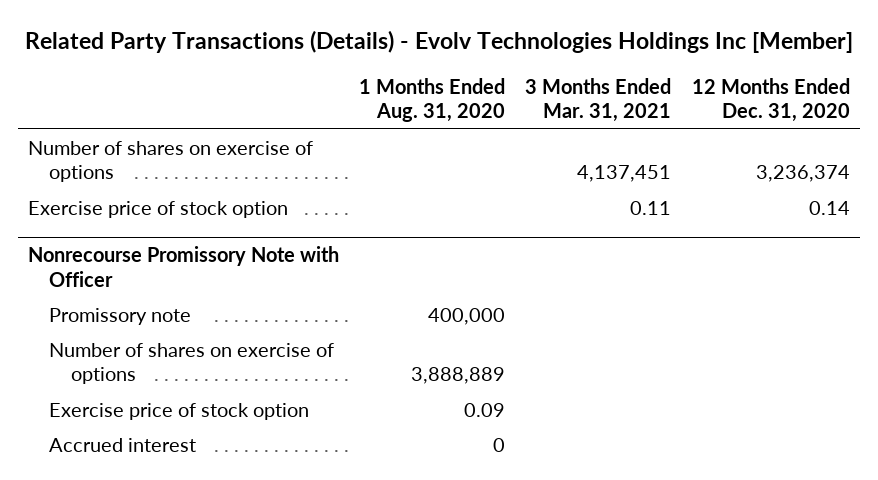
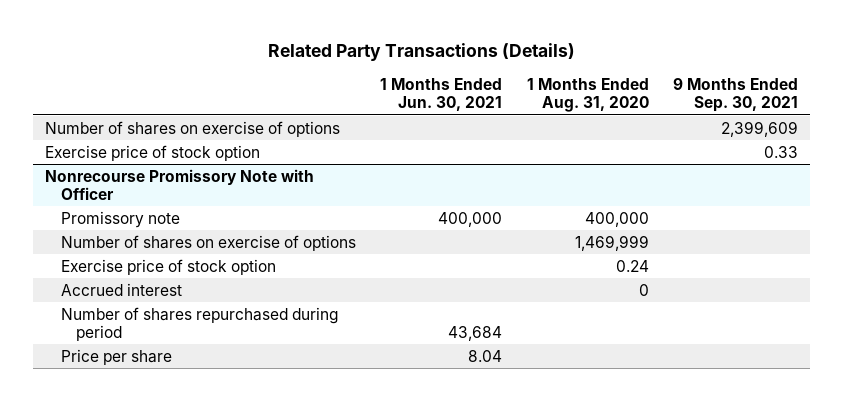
- Related Party Transactions (Details) - Evolv Technologies Holdings Inc [Member]
+ Related Party Transactions (Details)
- | 1 Months Ended Aug. 31, 2020 | 3 Months Ended Mar. 31, 2021 | 12 Months Ended Dec. 31, 2020
+ | 1 Months Ended Jun. 30, 2021 | 1 Months Ended Aug. 31, 2020 | 9 Months Ended Sep. 30, 2021
@ Nonrecourse Promissory Note with Officer
- Number of shares on exercise of options | 3,888,889 | |
- Exercise price of stock option | 0.09 | |
+ Number of shares on exercise of options | | 1,469,999 |
+ Exercise price of stock option | | 0.24 |
+ Number of shares repurchased during period | 43,684 | |
+ Price per share | 8.04 | |

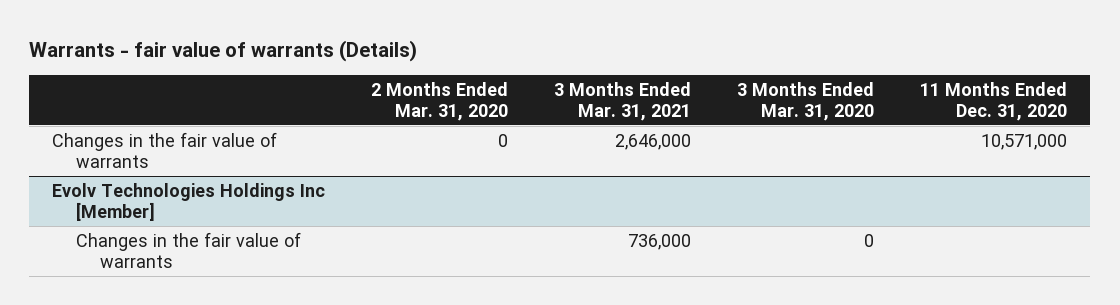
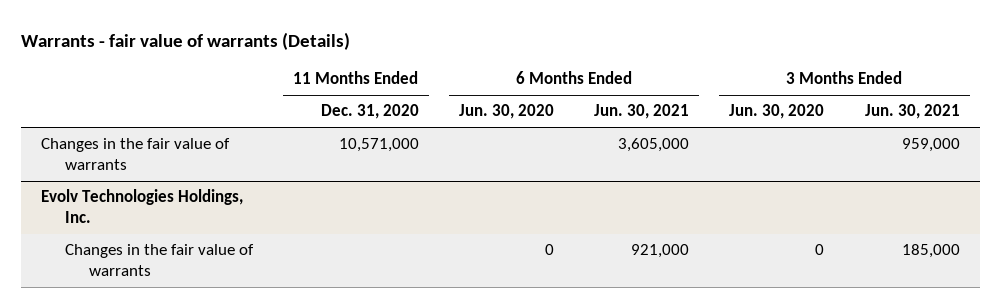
- | 2 Months Ended Mar. 31, 2020 | 3 Months Ended Mar. 31, 2021 | 3 Months Ended Mar. 31, 2020 | 11 Months Ended Dec. 31, 2020
+ | 11 Months Ended Dec. 31, 2020 | 6 Months Ended Jun. 30, 2020 | 6 Months Ended Jun. 30, 2021 | 3 Months Ended Jun. 30, 2020 | 3 Months Ended Jun. 30, 2021
- Evolv Technologies Holdings Inc [Member]
+ Evolv Technologies Holdings, Inc.

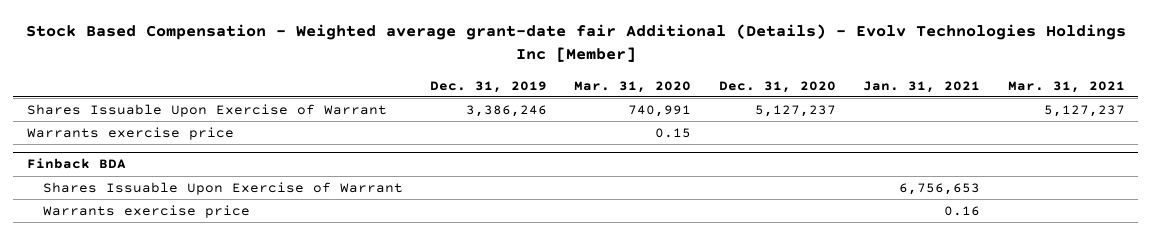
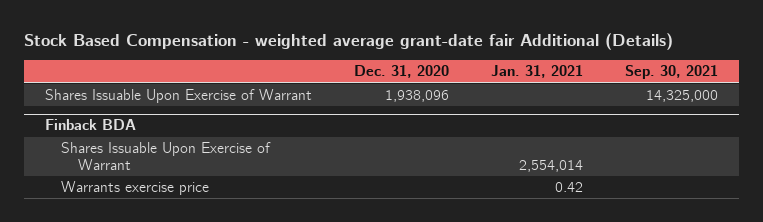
- Stock Based Compensation - Weighted average grant-date fair Additional (Details) - Evolv Technologies Holdings Inc [Member]
+ Stock Based Compensation - weighted average grant-date fair Additional (Details)
- | Dec. 31, 2019 | Mar. 31, 2020 | Dec. 31, 2020 | Jan. 31, 2021 | Mar. 31, 2021
+ | Dec. 31, 2020 | Jan. 31, 2021 | Sep. 30, 2021
- Shares Issuable Upon Exercise of Warrant | 3,386,246 | 740,991 | 5,127,237 | | 5,127,237
- Warrants exercise price | | 0.15 | | |
+ Shares Issuable Upon Exercise of Warrant | 1,938,096 | | 14,325,000
@ Finback BDA
- Shares Issuable Upon Exercise of Warrant | | | | 6,756,653 |
- Warrants exercise price | | | | 0.16 |
+ Shares Issuable Upon Exercise of Warrant | | 2,554,014 |
+ Warrants exercise price | | 0.42 |

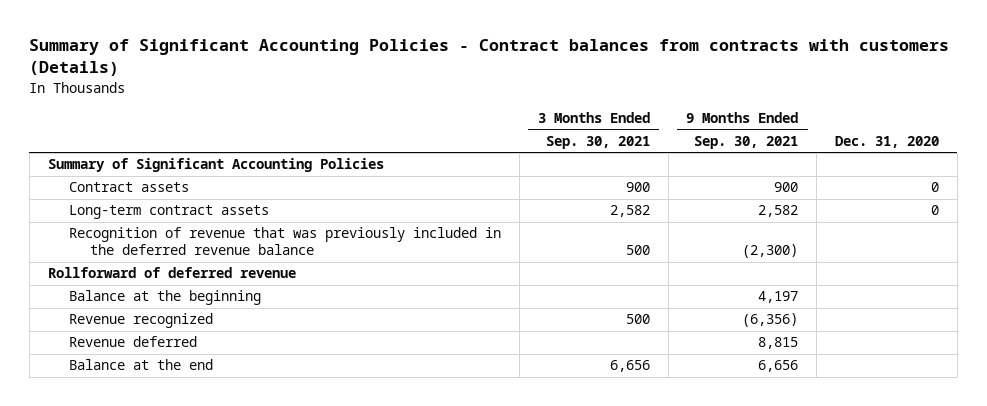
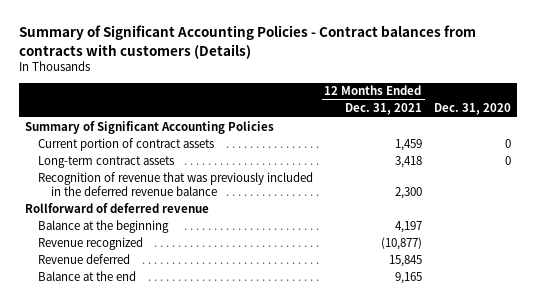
- | 3 Months Ended Sep. 30, 2021 | 9 Months Ended Sep. 30, 2021 | Dec. 31, 2020
+ | 12 Months Ended Dec. 31, 2021 | Dec. 31, 2020
- Contract assets | 900 | 900 | 0
+ Current portion of contract assets | 1,459 | 0

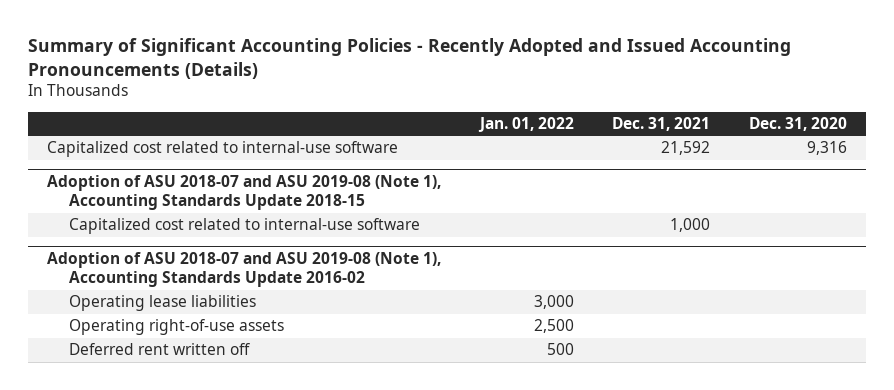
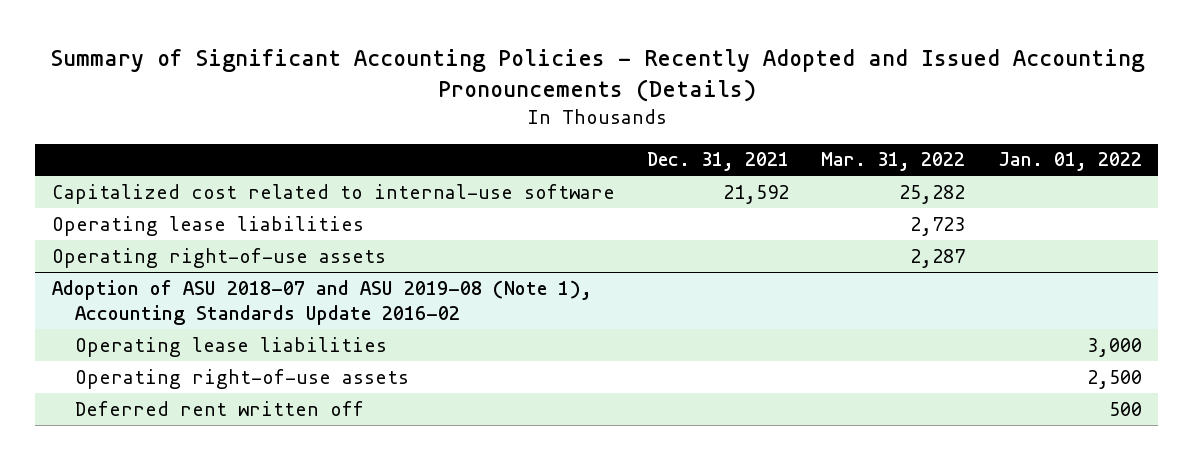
- | Jan. 01, 2022 | Dec. 31, 2021 | Dec. 31, 2020
+ | Dec. 31, 2021 | Mar. 31, 2022 | Jan. 01, 2022
- Adoption of ASU 2018-07 and ASU 2019-08 (Note 1), Accounting Standards Update 2018-15
- Capitalized cost related to internal-use software | | 1,000 |
+ Operating lease liabilities | | 2,723 |
+ Operating right-of-use assets | | 2,287 |

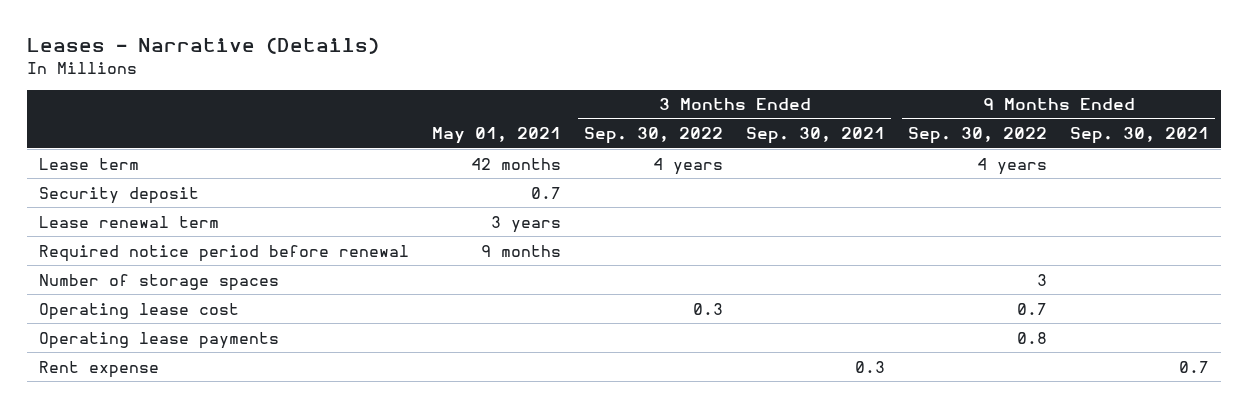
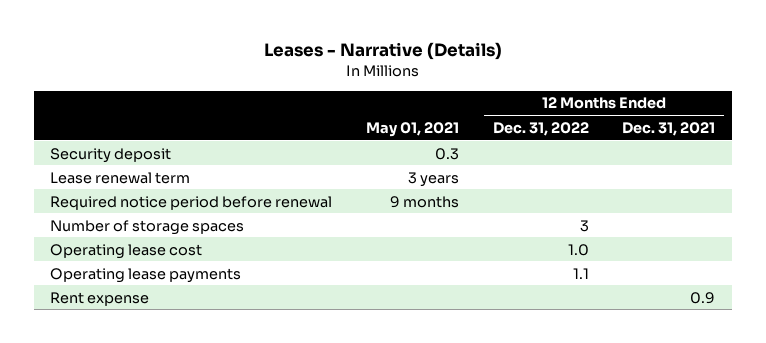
- | May 01, 2021 | 3 Months Ended Sep. 30, 2022 | 3 Months Ended Sep. 30, 2021 | 9 Months Ended Sep. 30, 2022 | 9 Months Ended Sep. 30, 2021
+ | May 01, 2021 | 12 Months Ended Dec. 31, 2022 | 12 Months Ended Dec. 31, 2021
- Lease term | 42 months | 4 years | | 4 years |
- Security deposit | 0.7 | | | |
+ Security deposit | 0.3 | |

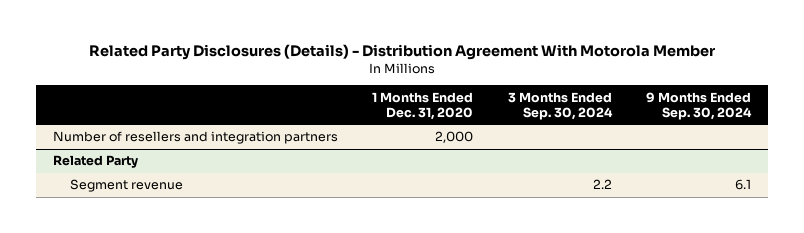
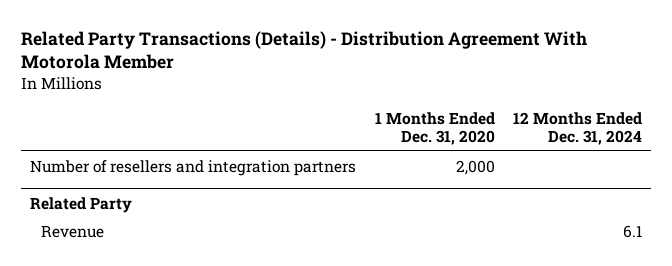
- Related Party Disclosures (Details) - Distribution Agreement With Motorola Member
+ Related Party Transactions (Details) - Distribution Agreement With Motorola Member
- | 1 Months Ended Dec. 31, 2020 | 3 Months Ended Sep. 30, 2024 | 9 Months Ended Sep. 30, 2024
+ | 1 Months Ended Dec. 31, 2020 | 12 Months Ended Dec. 31, 2024
@ Related Party
- Segment revenue | | 2.2 | 6.1
+ Revenue | | 6.1

